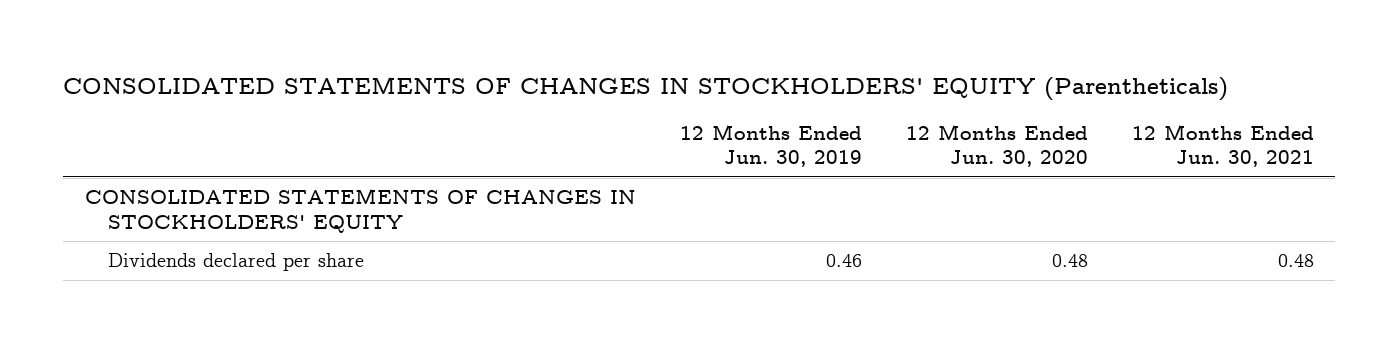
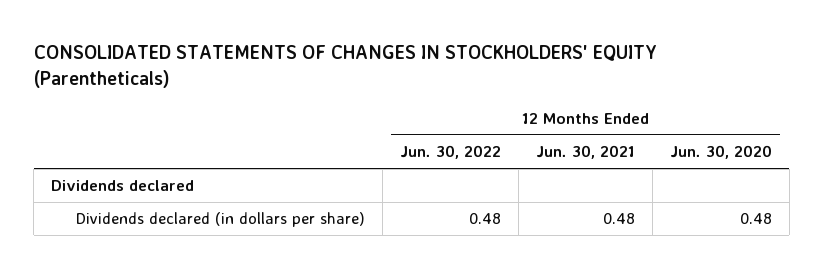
- | 12 Months Ended Jun. 30, 2019 | 12 Months Ended Jun. 30, 2020 | 12 Months Ended Jun. 30, 2021
+ | 12 Months Ended Jun. 30, 2022 | 12 Months Ended Jun. 30, 2021 | 12 Months Ended Jun. 30, 2020
- CONSOLIDATED STATEMENTS OF CHANGES IN STOCKHOLDERS' EQUITY
- Dividends declared per share | 0.46 | 0.48 | 0.48
+ Dividends declared
+ Dividends declared (in dollars per share) | 0.48 | 0.48 | 0.48

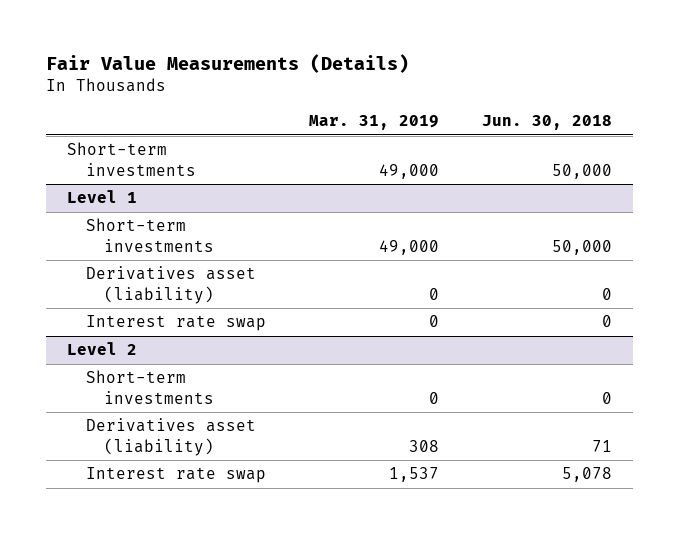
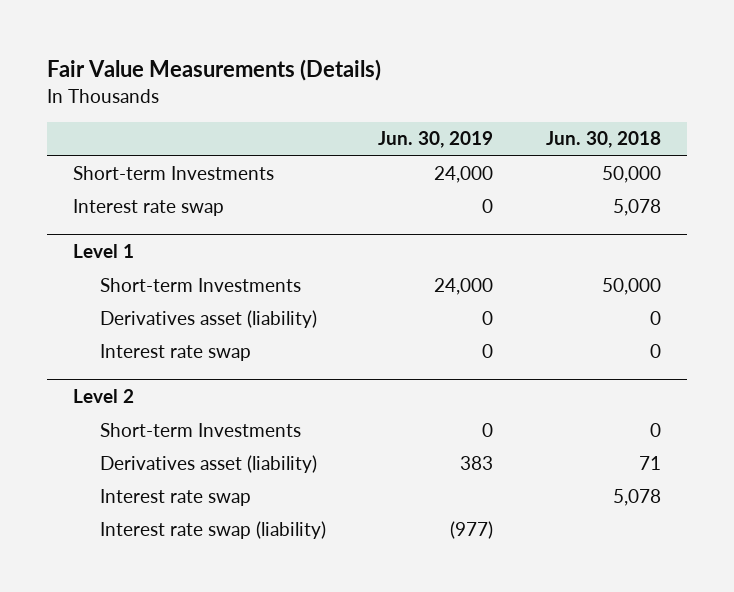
- | Mar. 31, 2019 | Jun. 30, 2018
+ | Jun. 30, 2019 | Jun. 30, 2018
- Short-term investments | 49,000 | 50,000
+ Short-term Investments | 24,000 | 50,000
+ Interest rate swap | 0 | 5,078
@ Level 1
- Short-term investments | 49,000 | 50,000
+ Short-term Investments | 24,000 | 50,000
@ Level 2
- Short-term investments | 0 | 0
+ Short-term Investments | 0 | 0
+ Interest rate swap (liability) | (977) |

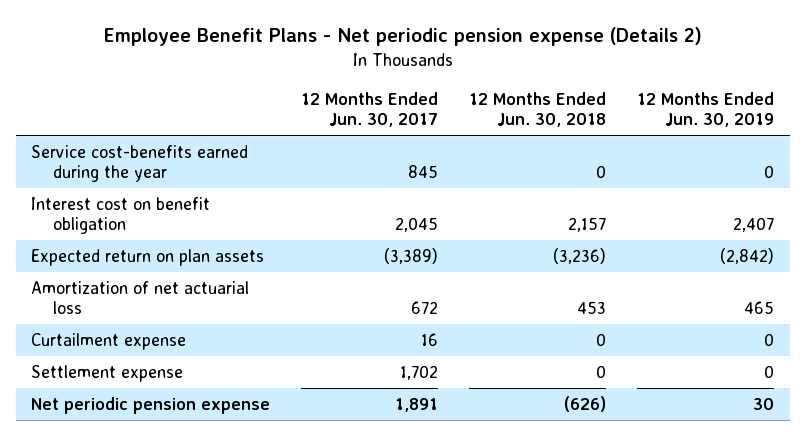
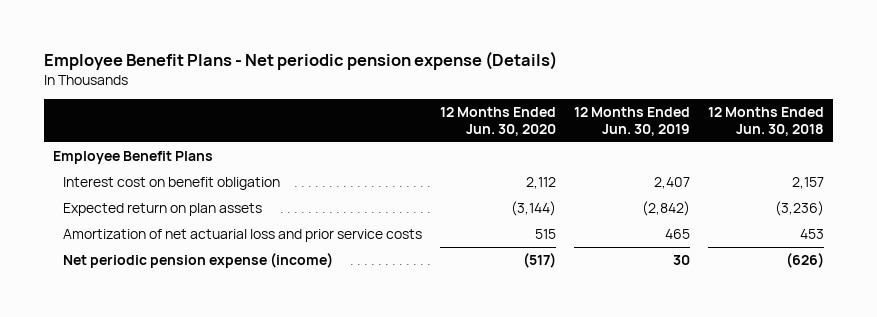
- Employee Benefit Plans - Net periodic pension expense (Details 2)
+ Employee Benefit Plans - Net periodic pension expense (Details)
- | 12 Months Ended Jun. 30, 2017 | 12 Months Ended Jun. 30, 2018 | 12 Months Ended Jun. 30, 2019
+ | 12 Months Ended Jun. 30, 2020 | 12 Months Ended Jun. 30, 2019 | 12 Months Ended Jun. 30, 2018
- Service cost-benefits earned during the year | 845 | 0 | 0
+ Employee Benefit Plans
- Amortization of net actuarial loss | 672 | 453 | 465
- Curtailment expense | 16 | 0 | 0
- Settlement expense | 1,702 | 0 | 0
- Net periodic pension expense | 1,891 | (626) | 30
+ Amortization of net actuarial loss and prior service costs | 515 | 465 | 453
+ Net periodic pension expense (income) | (517) | 30 | (626)

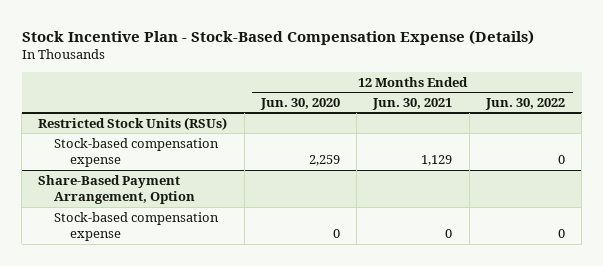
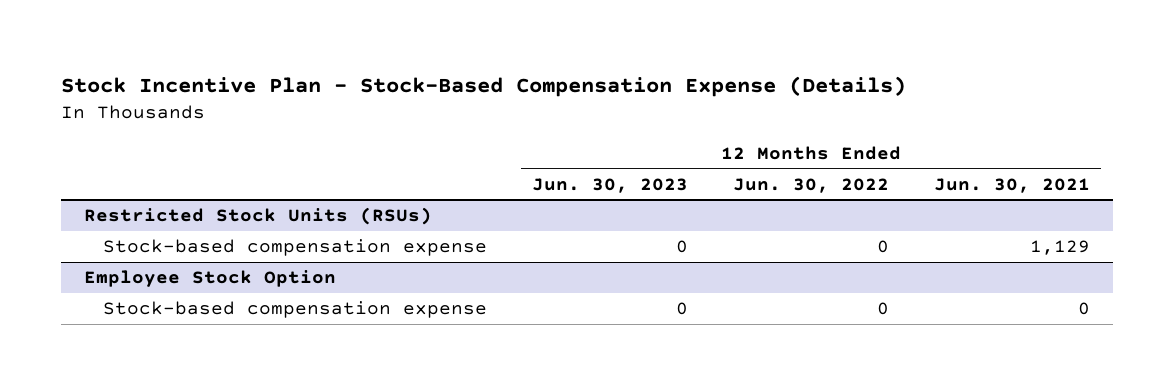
- | 12 Months Ended Jun. 30, 2020 | 12 Months Ended Jun. 30, 2021 | 12 Months Ended Jun. 30, 2022
+ | 12 Months Ended Jun. 30, 2023 | 12 Months Ended Jun. 30, 2022 | 12 Months Ended Jun. 30, 2021
- Share-Based Payment Arrangement, Option
+ Employee Stock Option

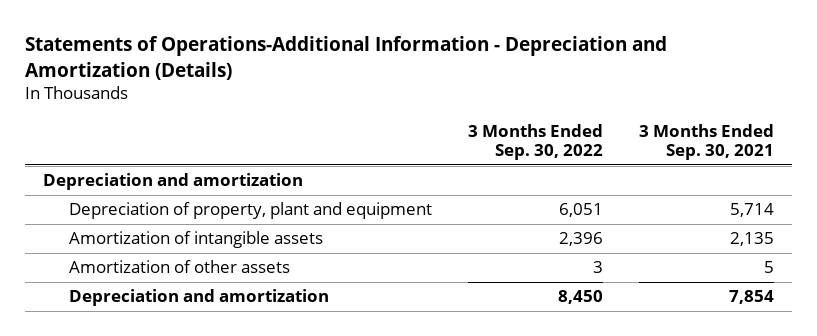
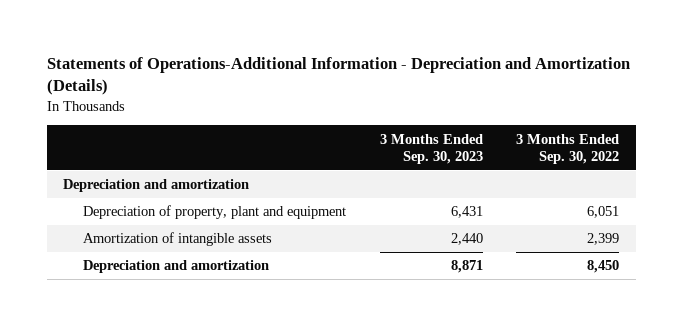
- | 3 Months Ended Sep. 30, 2022 | 3 Months Ended Sep. 30, 2021
+ | 3 Months Ended Sep. 30, 2023 | 3 Months Ended Sep. 30, 2022
- Amortization of intangible assets | 2,396 | 2,135
- Amortization of other assets | 3 | 5
+ Amortization of intangible assets | 2,440 | 2,399

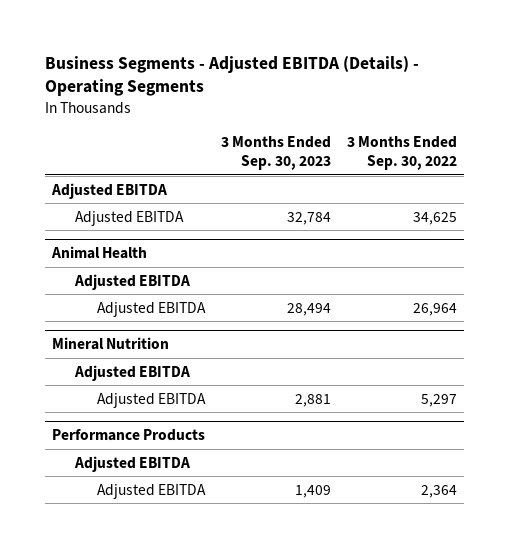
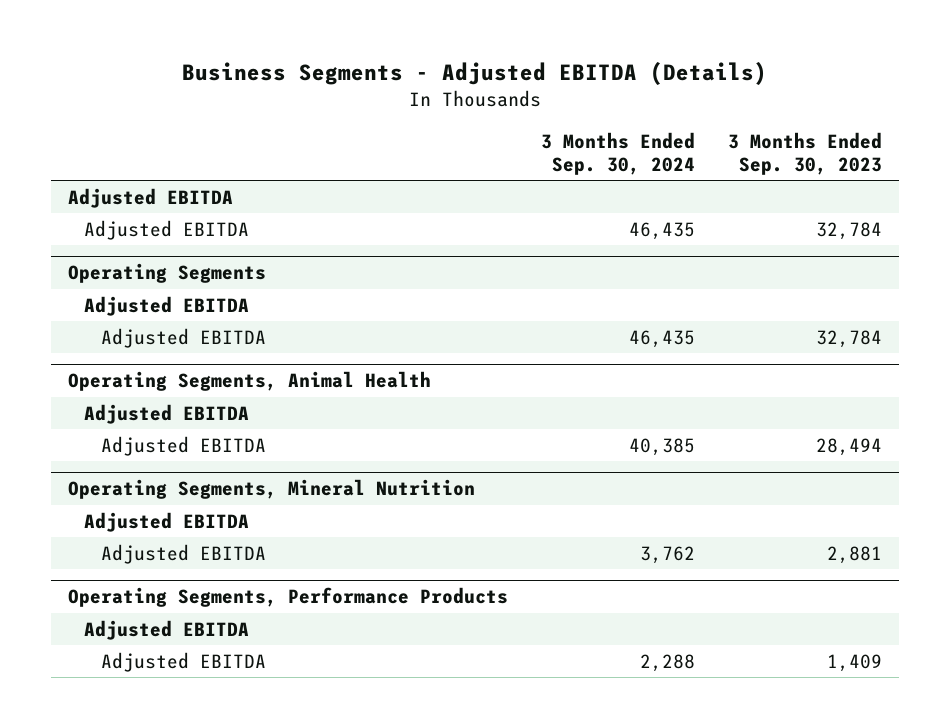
- Business Segments - Adjusted EBITDA (Details) - Operating Segments
+ Business Segments - Adjusted EBITDA (Details)
- | 3 Months Ended Sep. 30, 2023 | 3 Months Ended Sep. 30, 2022
+ | 3 Months Ended Sep. 30, 2024 | 3 Months Ended Sep. 30, 2023
- Animal Health
+ Operating Segments
+ Adjusted EBITDA | 46,435 | 32,784
+ Operating Segments, Animal Health
+ Adjusted EBITDA
- Mineral Nutrition
+ Operating Segments, Mineral Nutrition
- Performance Products
+ Operating Segments, Performance Products

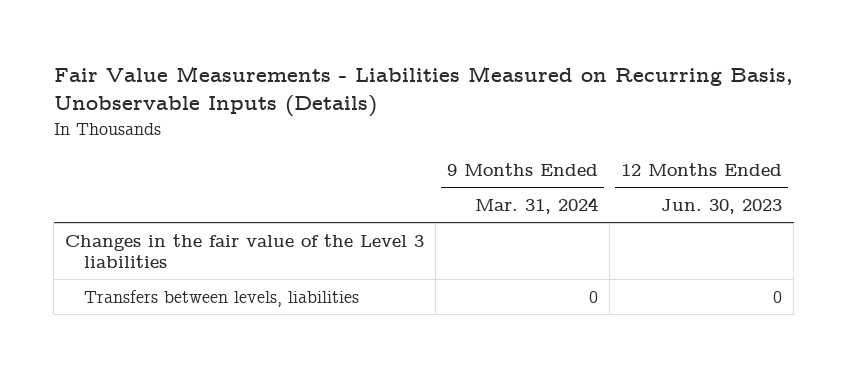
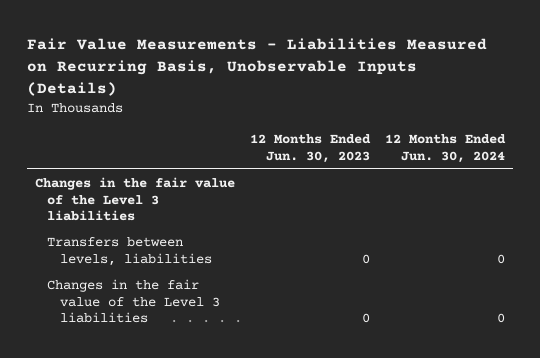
- | 9 Months Ended Mar. 31, 2024 | 12 Months Ended Jun. 30, 2023
+ | 12 Months Ended Jun. 30, 2023 | 12 Months Ended Jun. 30, 2024
+ Changes in the fair value of the Level 3 liabilities | 0 | 0

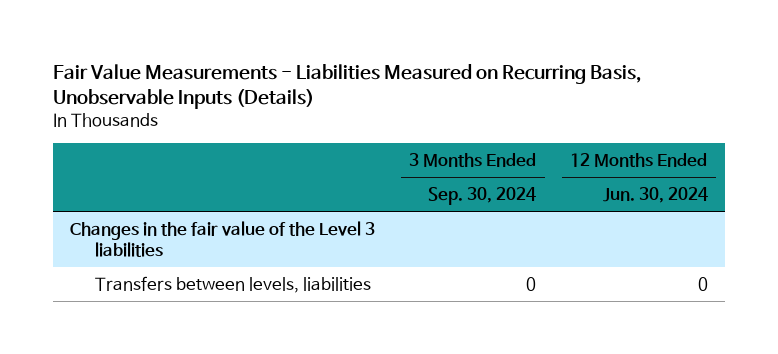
- | 12 Months Ended Jun. 30, 2023 | 12 Months Ended Jun. 30, 2024
+ | 3 Months Ended Sep. 30, 2024 | 12 Months Ended Jun. 30, 2024
- Changes in the fair value of the Level 3 liabilities | 0 | 0

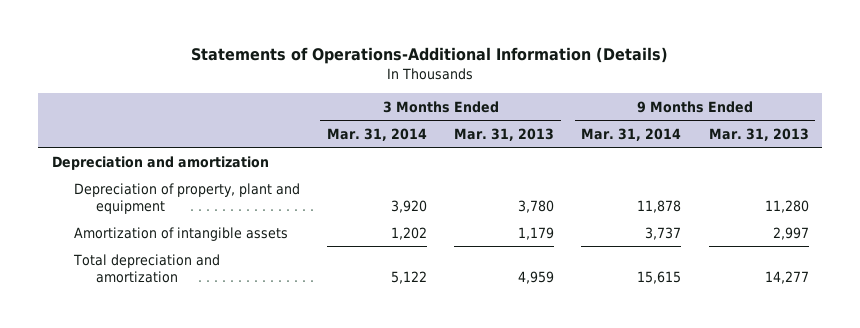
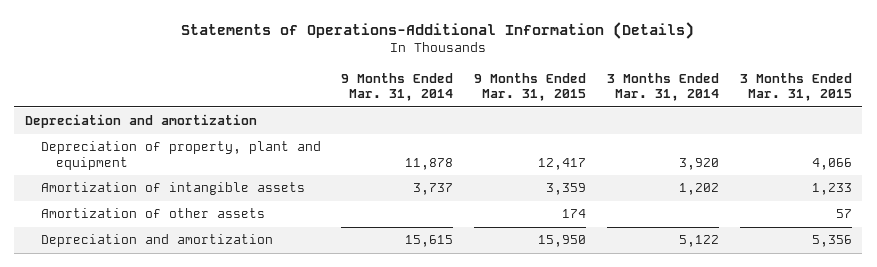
- | 3 Months Ended Mar. 31, 2014 | 3 Months Ended Mar. 31, 2013 | 9 Months Ended Mar. 31, 2014 | 9 Months Ended Mar. 31, 2013
+ | 9 Months Ended Mar. 31, 2014 | 9 Months Ended Mar. 31, 2015 | 3 Months Ended Mar. 31, 2014 | 3 Months Ended Mar. 31, 2015
- Total depreciation and amortization | 5,122 | 4,959 | 15,615 | 14,277
+ Amortization of other assets | | 174 | | 57
+ Depreciation and amortization | 15,615 | 15,950 | 5,122 | 5,356

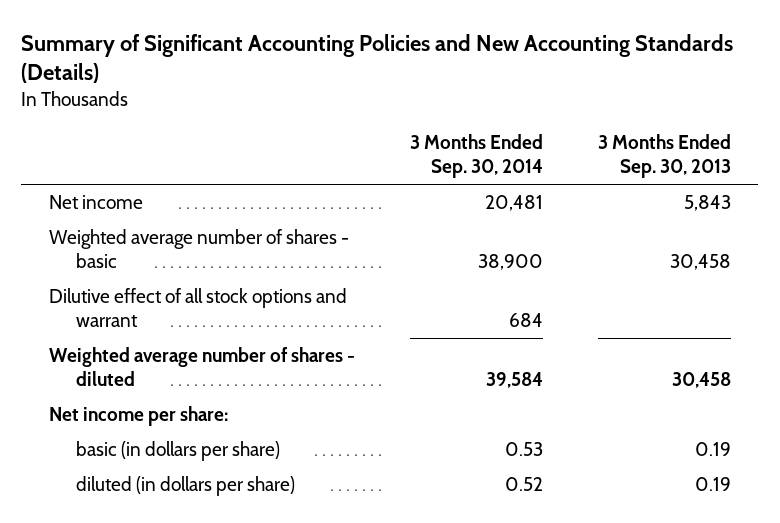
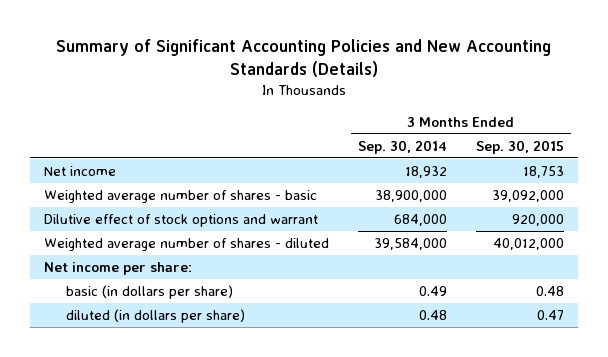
- | 3 Months Ended Sep. 30, 2014 | 3 Months Ended Sep. 30, 2013
+ | 3 Months Ended Sep. 30, 2014 | 3 Months Ended Sep. 30, 2015
- Net income | 20,481 | 5,843
- Weighted average number of shares - basic | 38,900 | 30,458
- Dilutive effect of all stock options and warrant | 684 |
- Weighted average number of shares - diluted | 39,584 | 30,458
+ Net income | 18,932 | 18,753
+ Weighted average number of shares - basic | 38,900,000 | 39,092,000
+ Dilutive effect of stock options and warrant | 684,000 | 920,000
+ Weighted average number of shares - diluted | 39,584,000 | 40,012,000
- basic (in dollars per share) | 0.53 | 0.19
- diluted (in dollars per share) | 0.52 | 0.19
+ basic (in dollars per share) | 0.49 | 0.48
+ diluted (in dollars per share) | 0.48 | 0.47

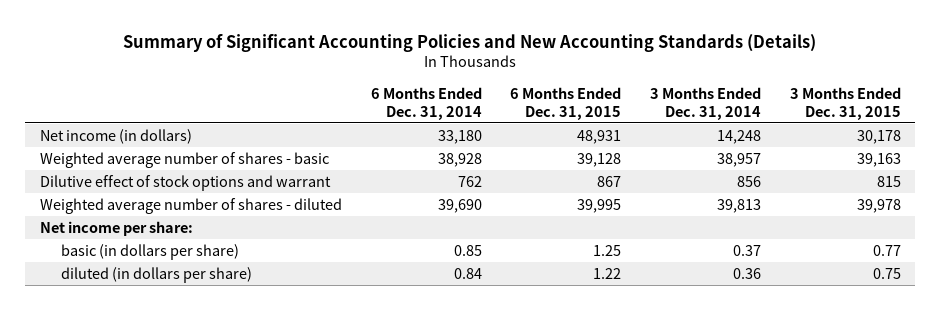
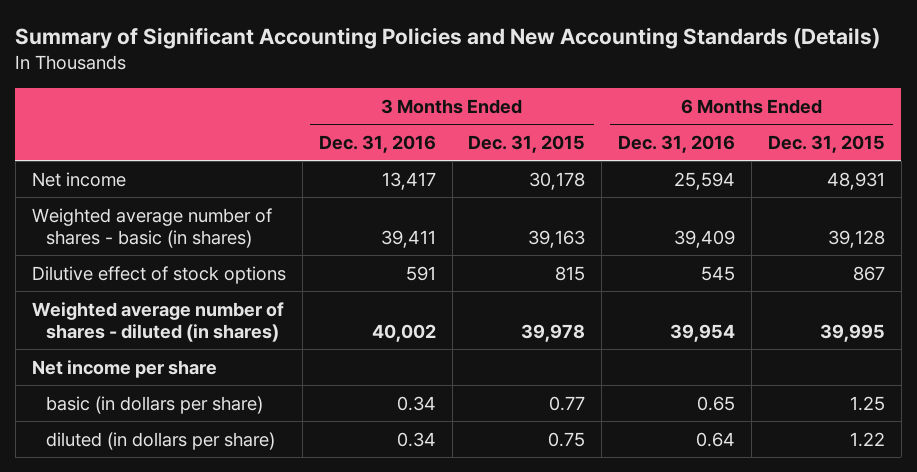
- | 6 Months Ended Dec. 31, 2014 | 6 Months Ended Dec. 31, 2015 | 3 Months Ended Dec. 31, 2014 | 3 Months Ended Dec. 31, 2015
+ | 3 Months Ended Dec. 31, 2016 | 3 Months Ended Dec. 31, 2015 | 6 Months Ended Dec. 31, 2016 | 6 Months Ended Dec. 31, 2015
- Net income (in dollars) | 33,180 | 48,931 | 14,248 | 30,178
- Weighted average number of shares - basic | 38,928 | 39,128 | 38,957 | 39,163
- Dilutive effect of stock options and warrant | 762 | 867 | 856 | 815
- Weighted average number of shares - diluted | 39,690 | 39,995 | 39,813 | 39,978
- Net income per share:
+ Net income | 13,417 | 30,178 | 25,594 | 48,931
+ Weighted average number of shares - basic (in shares) | 39,411 | 39,163 | 39,409 | 39,128
+ Dilutive effect of stock options | 591 | 815 | 545 | 867
+ Weighted average number of shares - diluted (in shares) | 40,002 | 39,978 | 39,954 | 39,995
+ Net income per share

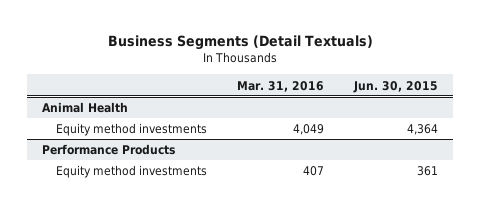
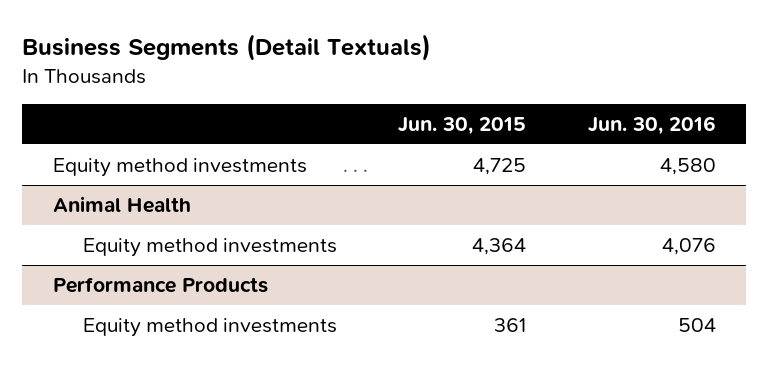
- | Mar. 31, 2016 | Jun. 30, 2015
+ | Jun. 30, 2015 | Jun. 30, 2016
+ Equity method investments | 4,725 | 4,580

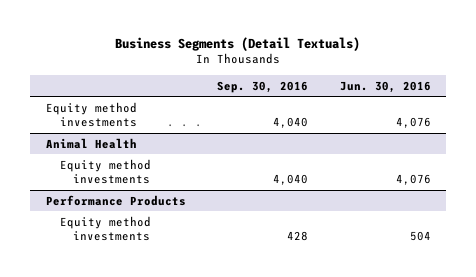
- | Jun. 30, 2015 | Jun. 30, 2016
+ | Sep. 30, 2016 | Jun. 30, 2016
- Equity method investments | 4,725 | 4,580
+ Equity method investments | 4,040 | 4,076

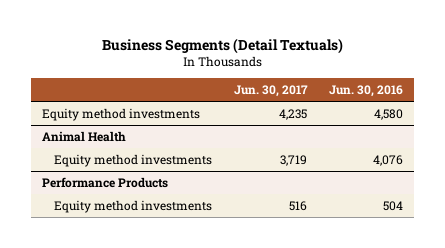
- | Sep. 30, 2016 | Jun. 30, 2016
+ | Jun. 30, 2017 | Jun. 30, 2016
- Equity method investments | 4,040 | 4,076
+ Equity method investments | 4,235 | 4,580

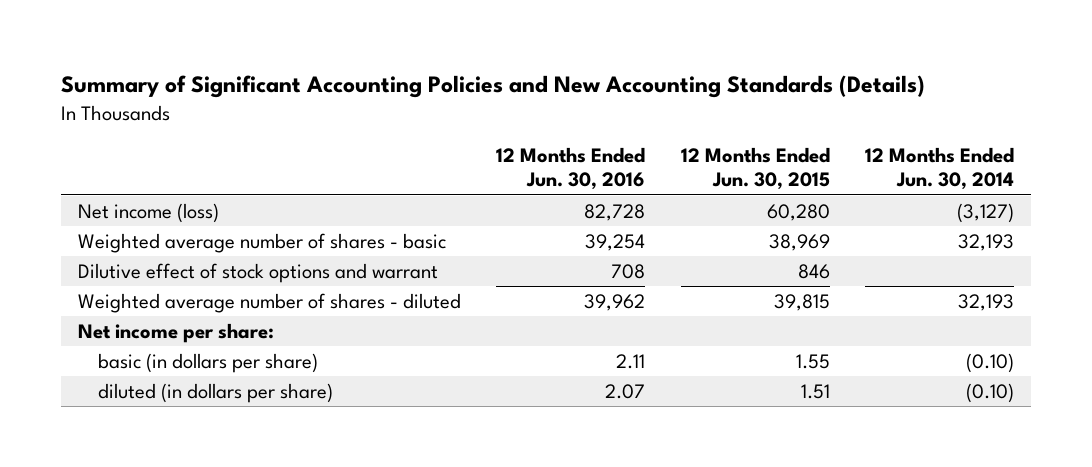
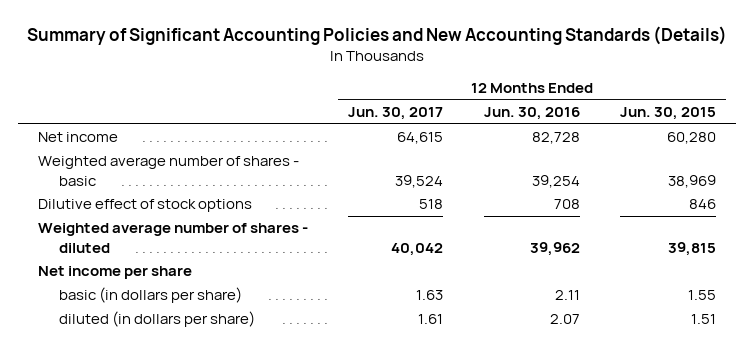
- | 12 Months Ended Jun. 30, 2016 | 12 Months Ended Jun. 30, 2015 | 12 Months Ended Jun. 30, 2014
+ | 12 Months Ended Jun. 30, 2017 | 12 Months Ended Jun. 30, 2016 | 12 Months Ended Jun. 30, 2015
- Net income (loss) | 82,728 | 60,280 | (3,127)
+ Net income | 64,615 | 82,728 | 60,280
- Dilutive effect of stock options and warrant | 708 | 846 |
+ Dilutive effect of stock options | 518 | 708 | 846
- Net income per share:
+ Net income per share

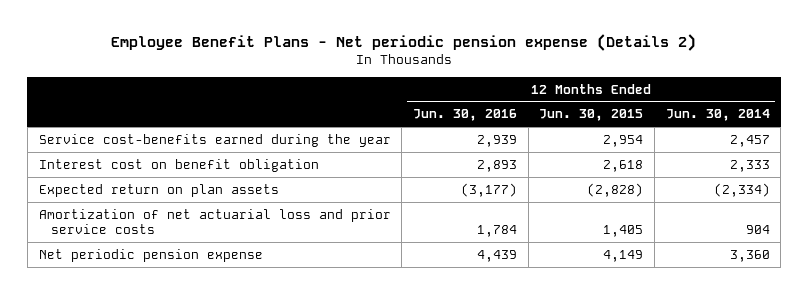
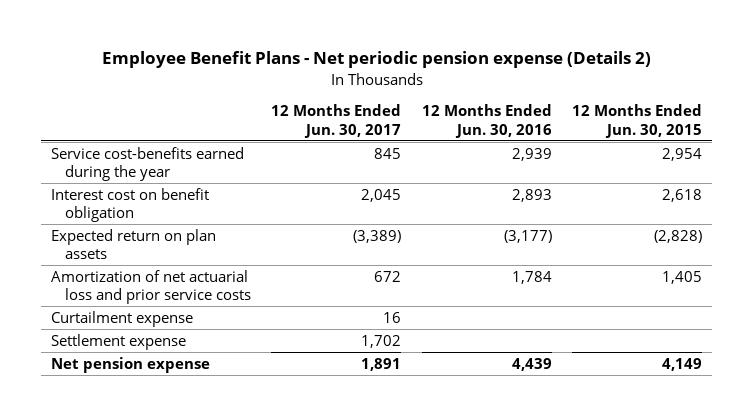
- | 12 Months Ended Jun. 30, 2016 | 12 Months Ended Jun. 30, 2015 | 12 Months Ended Jun. 30, 2014
+ | 12 Months Ended Jun. 30, 2017 | 12 Months Ended Jun. 30, 2016 | 12 Months Ended Jun. 30, 2015
- Net periodic pension expense | 4,439 | 4,149 | 3,360
+ Curtailment expense | 16 | |
+ Settlement expense | 1,702 | |
+ Net pension expense | 1,891 | 4,439 | 4,149

